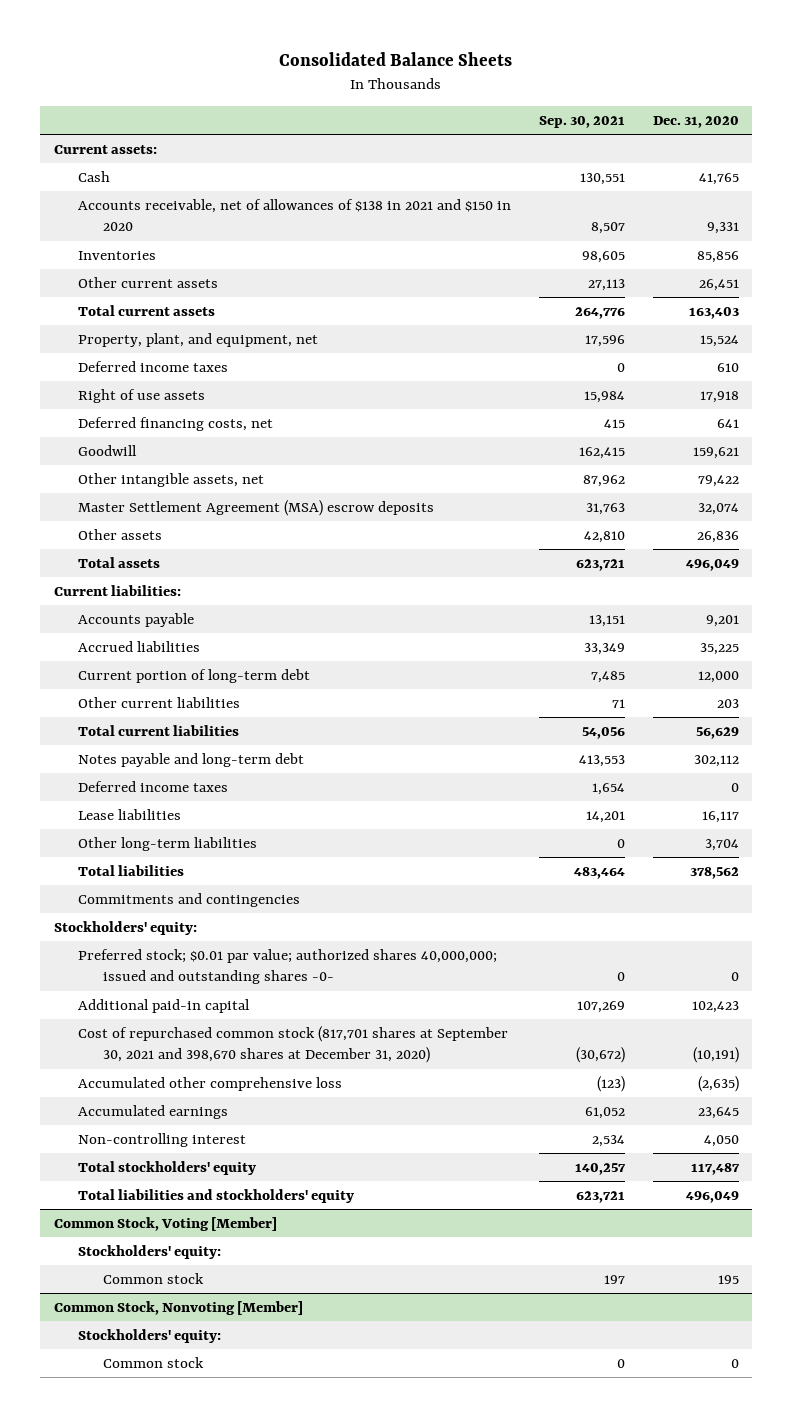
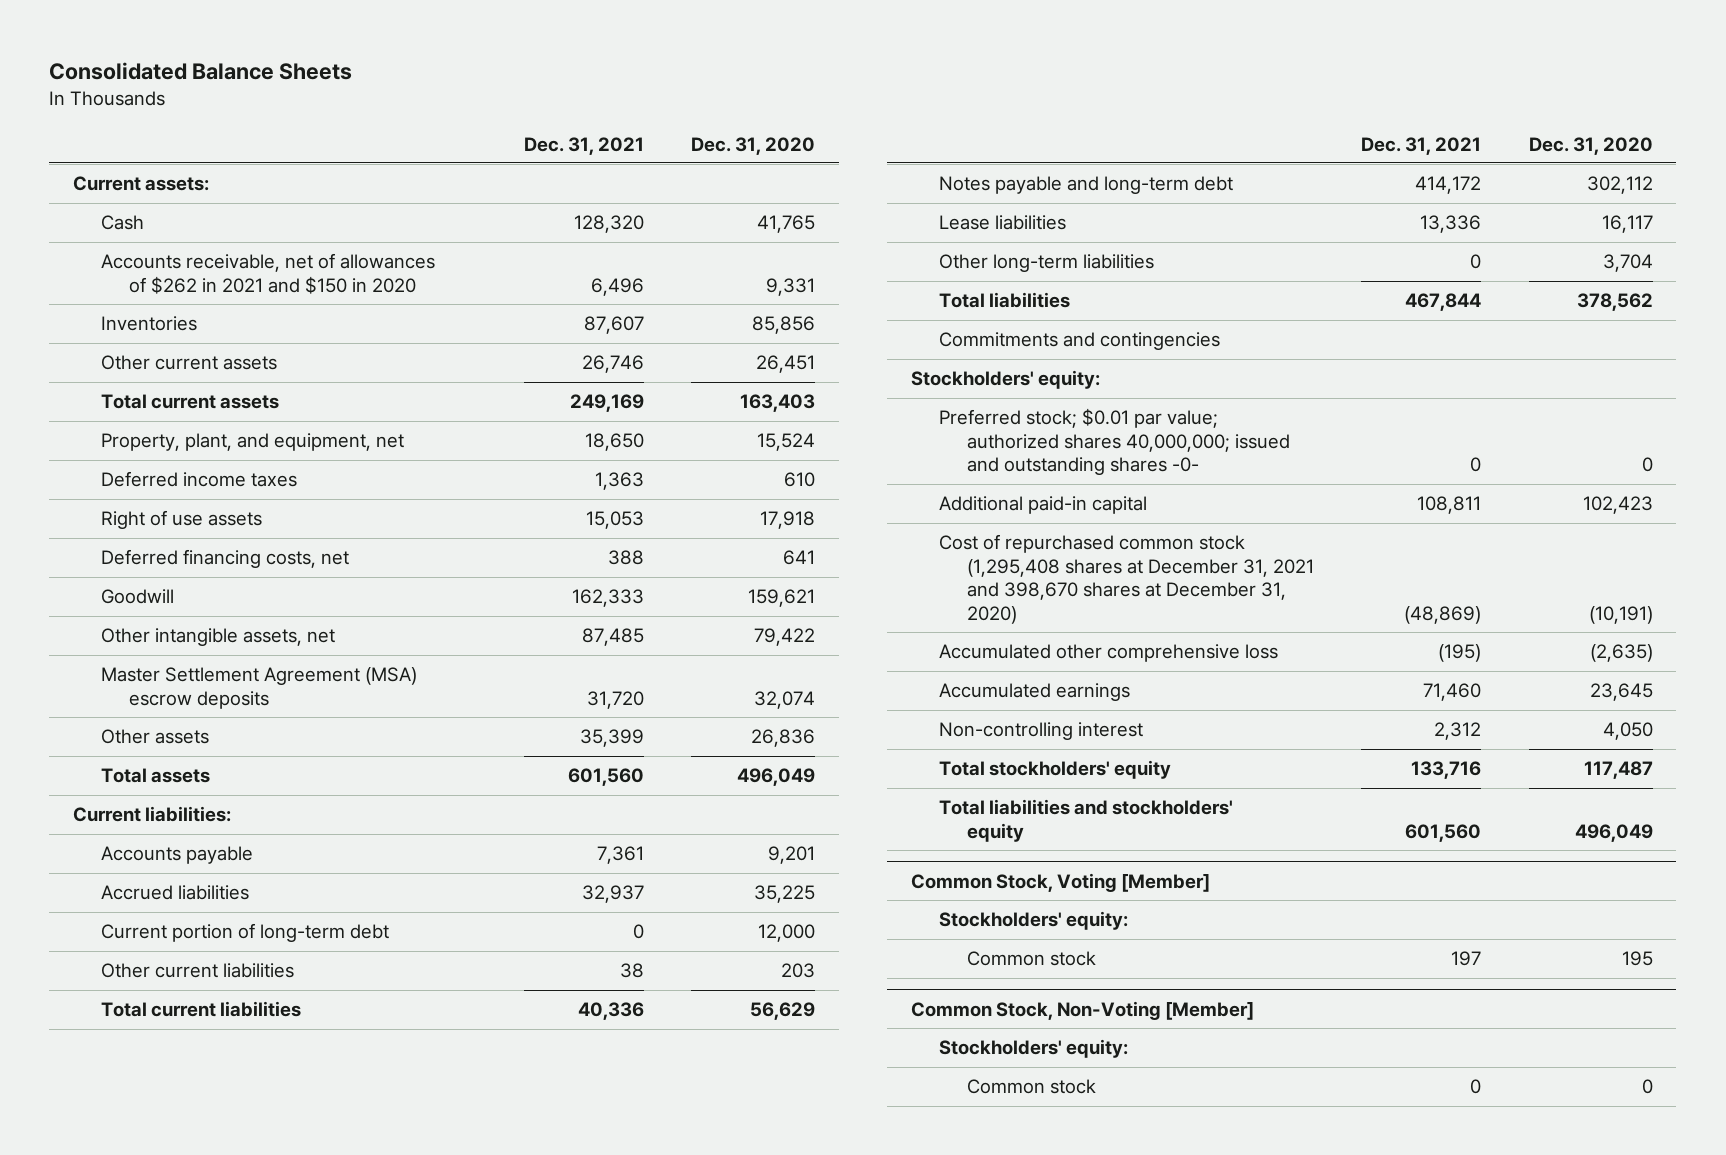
- | Sep. 30, 2021 | Dec. 31, 2020
+ | Dec. 31, 2021 | Dec. 31, 2020
- Accounts receivable, net of allowances of $138 in 2021 and $150 in 2020 | 8,507 | 9,331
+ Accounts receivable, net of allowances of $262 in 2021 and $150 in 2020 | 6,496 | 9,331
- Deferred income taxes | 1,654 | 0
- Cost of repurchased common stock (817,701 shares at September 30, 2021 and 398,670 shares at December 31, 2020) | (30,672) | (10,191)
+ Cost of repurchased common stock (1,295,408 shares at December 31, 2021 and 398,670 shares at December 31, 2020) | (48,869) | (10,191)
- Common Stock, Nonvoting [Member]
+ Common Stock, Non-Voting [Member]

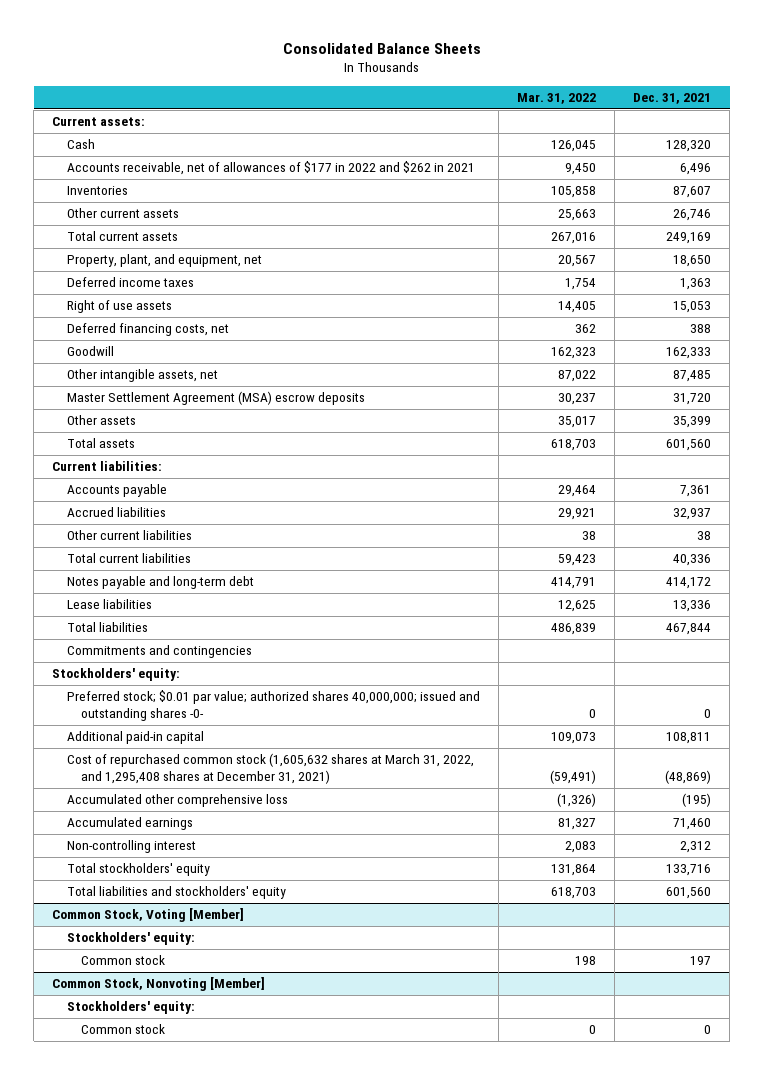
- | Dec. 31, 2021 | Dec. 31, 2020
+ | Mar. 31, 2022 | Dec. 31, 2021
- Accounts receivable, net of allowances of $262 in 2021 and $150 in 2020 | 6,496 | 9,331
+ Accounts receivable, net of allowances of $177 in 2022 and $262 in 2021 | 9,450 | 6,496
- Current portion of long-term debt | 0 | 12,000
- Other long-term liabilities | 0 | 3,704
- Cost of repurchased common stock (1,295,408 shares at December 31, 2021 and 398,670 shares at December 31, 2020) | (48,869) | (10,191)
+ Cost of repurchased common stock (1,605,632 shares at March 31, 2022, and 1,295,408 shares at December 31, 2021) | (59,491) | (48,869)
- Common Stock, Non-Voting [Member]
+ Common Stock, Nonvoting [Member]

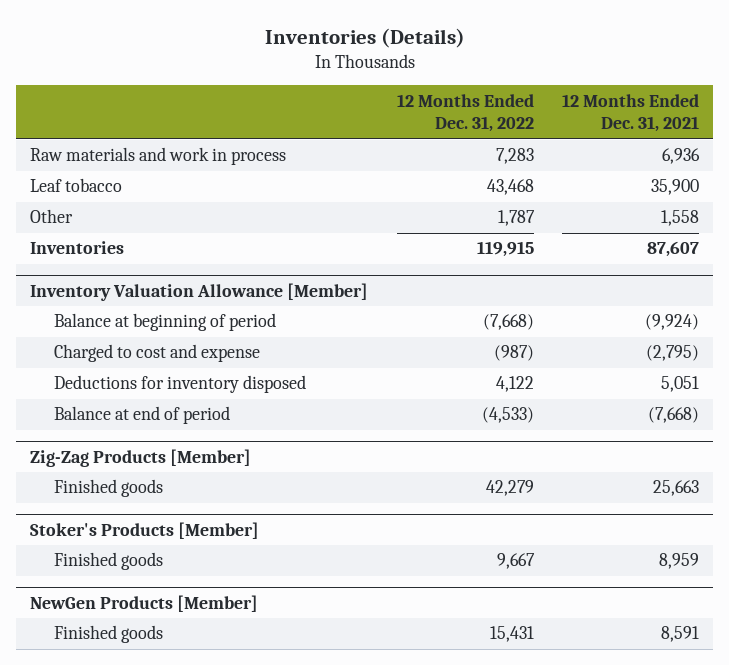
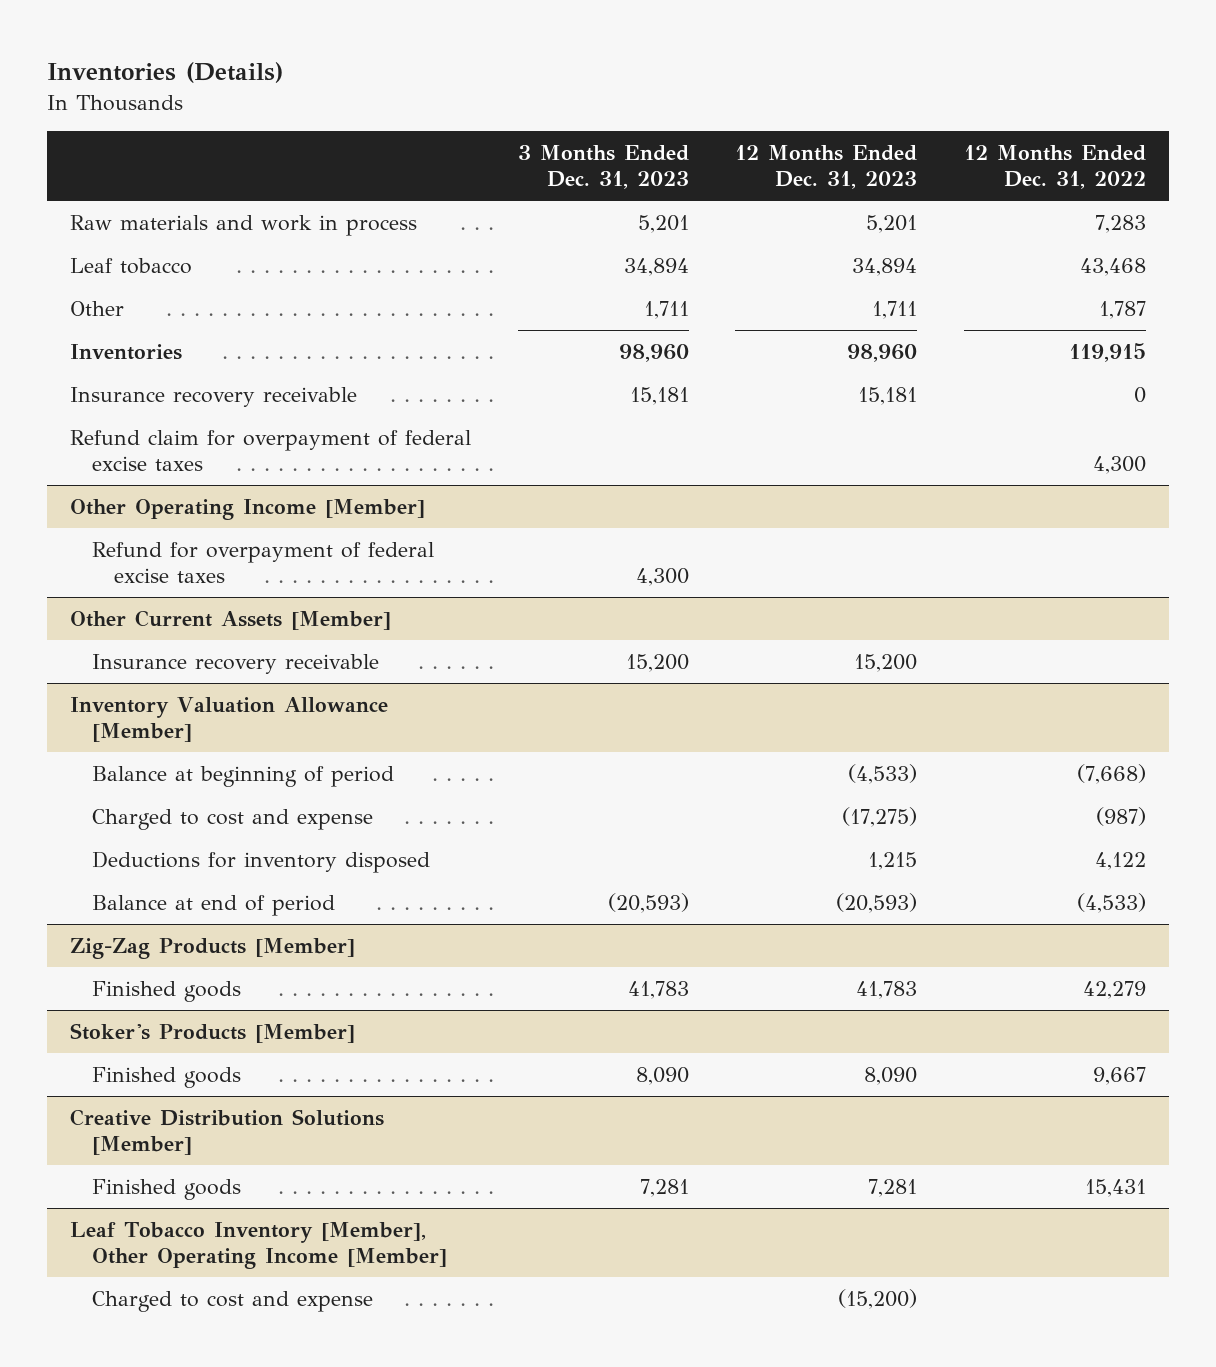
- | 12 Months Ended Dec. 31, 2022 | 12 Months Ended Dec. 31, 2021
+ | 3 Months Ended Dec. 31, 2023 | 12 Months Ended Dec. 31, 2023 | 12 Months Ended Dec. 31, 2022
+ Insurance recovery receivable | 15,181 | 15,181 | 0
+ Refund claim for overpayment of federal excise taxes | | | 4,300
+ Other Operating Income [Member]
+ Refund for overpayment of federal excise taxes | 4,300 | |
+ Other Current Assets [Member]
+ Insurance recovery receivable | 15,200 | 15,200 |
- NewGen Products [Member]
+ Creative Distribution Solutions [Member]
+ Leaf Tobacco Inventory [Member], Other Operating Income [Member]
+ Charged to cost and expense | | (15,200) |

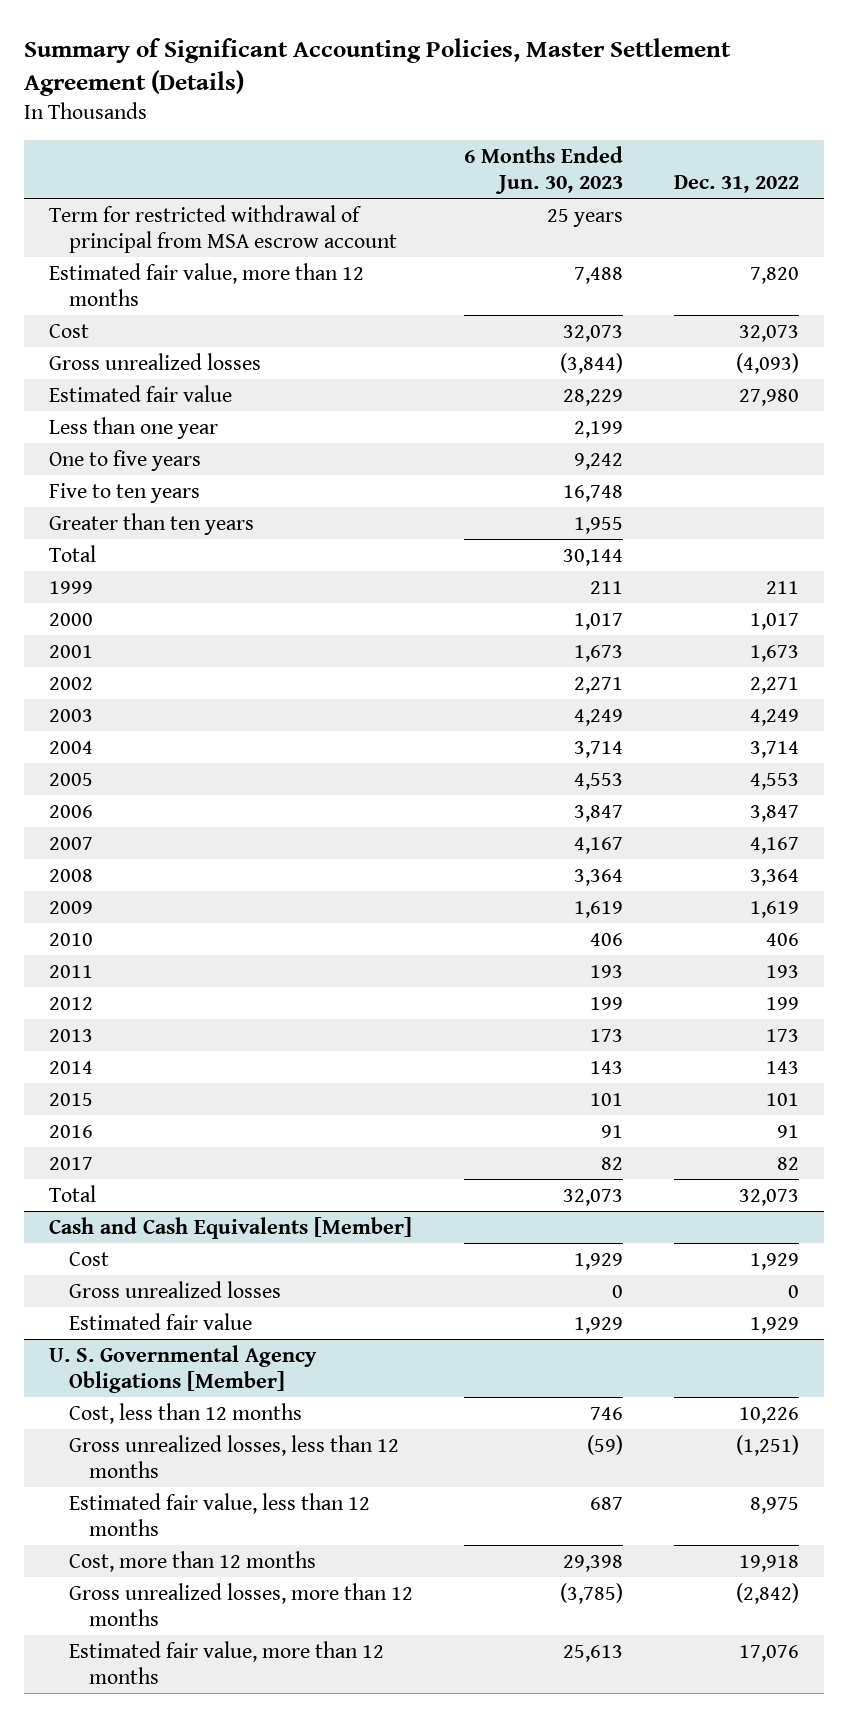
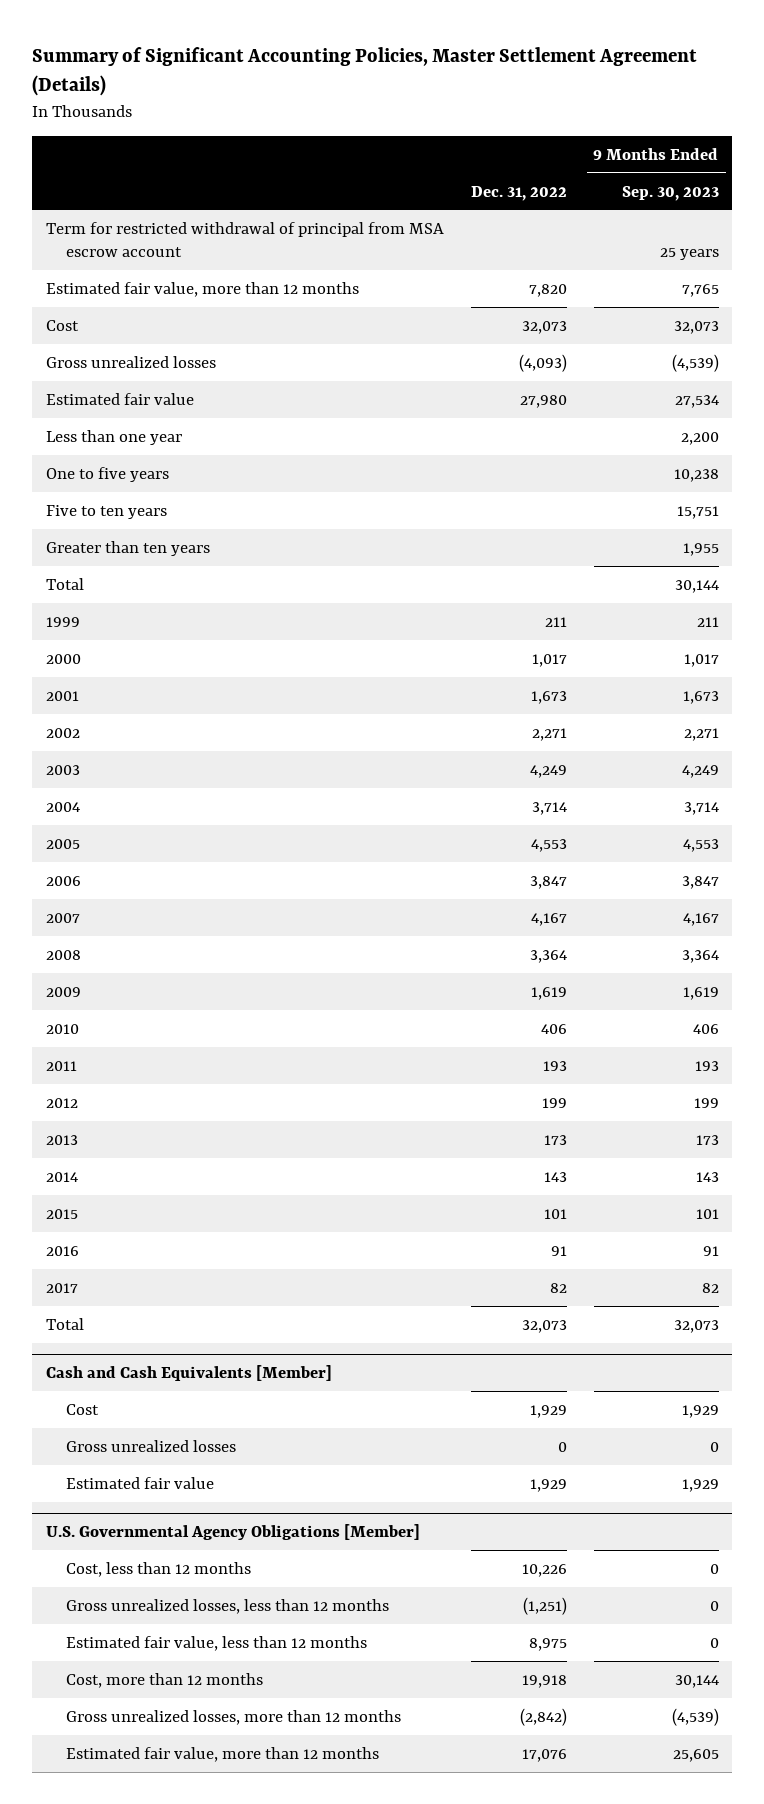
- | 6 Months Ended Jun. 30, 2023 | Dec. 31, 2022
+ | Dec. 31, 2022 | 9 Months Ended Sep. 30, 2023
- U. S. Governmental Agency Obligations [Member]
+ U.S. Governmental Agency Obligations [Member]

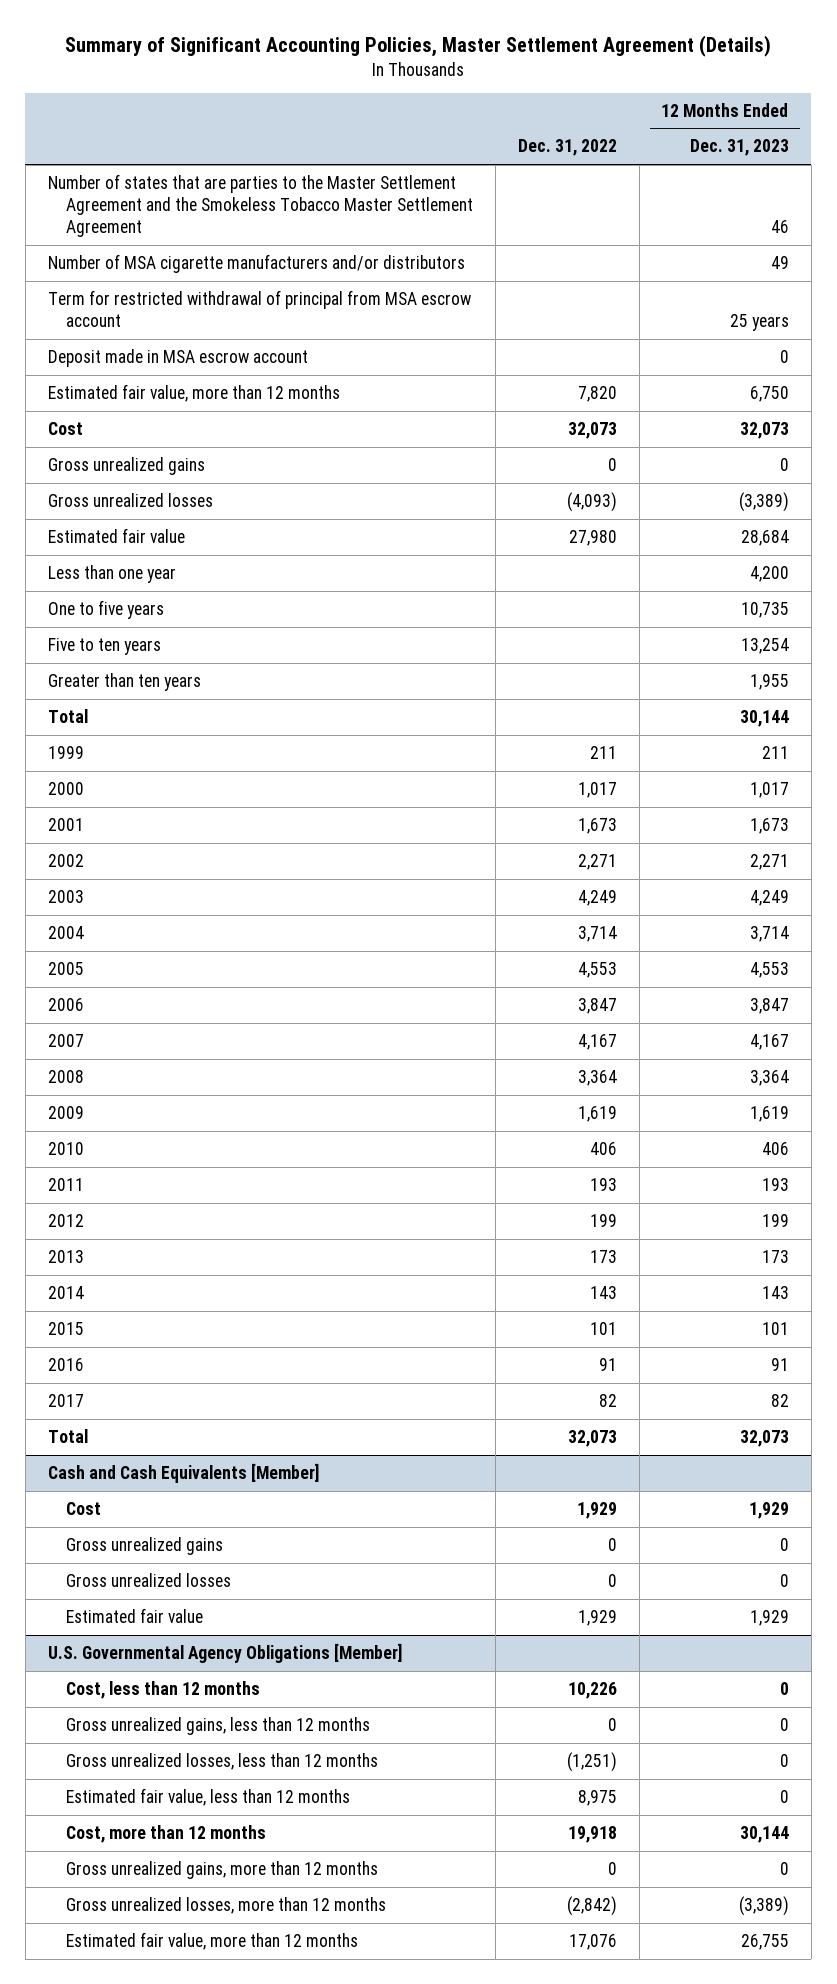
- | Dec. 31, 2022 | 9 Months Ended Sep. 30, 2023
+ | Dec. 31, 2022 | 12 Months Ended Dec. 31, 2023
+ Number of states that are parties to the Master Settlement Agreement and the Smokeless Tobacco Master Settlement Agreement | | 46
+ Number of MSA cigarette manufacturers and/or distributors | | 49
+ Deposit made in MSA escrow account | | 0
+ Gross unrealized gains | 0 | 0
@ Cash and Cash Equivalents [Member]
+ Gross unrealized gains | 0 | 0
@ U.S. Governmental Agency Obligations [Member]
+ Gross unrealized gains, less than 12 months | 0 | 0
+ Gross unrealized gains, more than 12 months | 0 | 0

